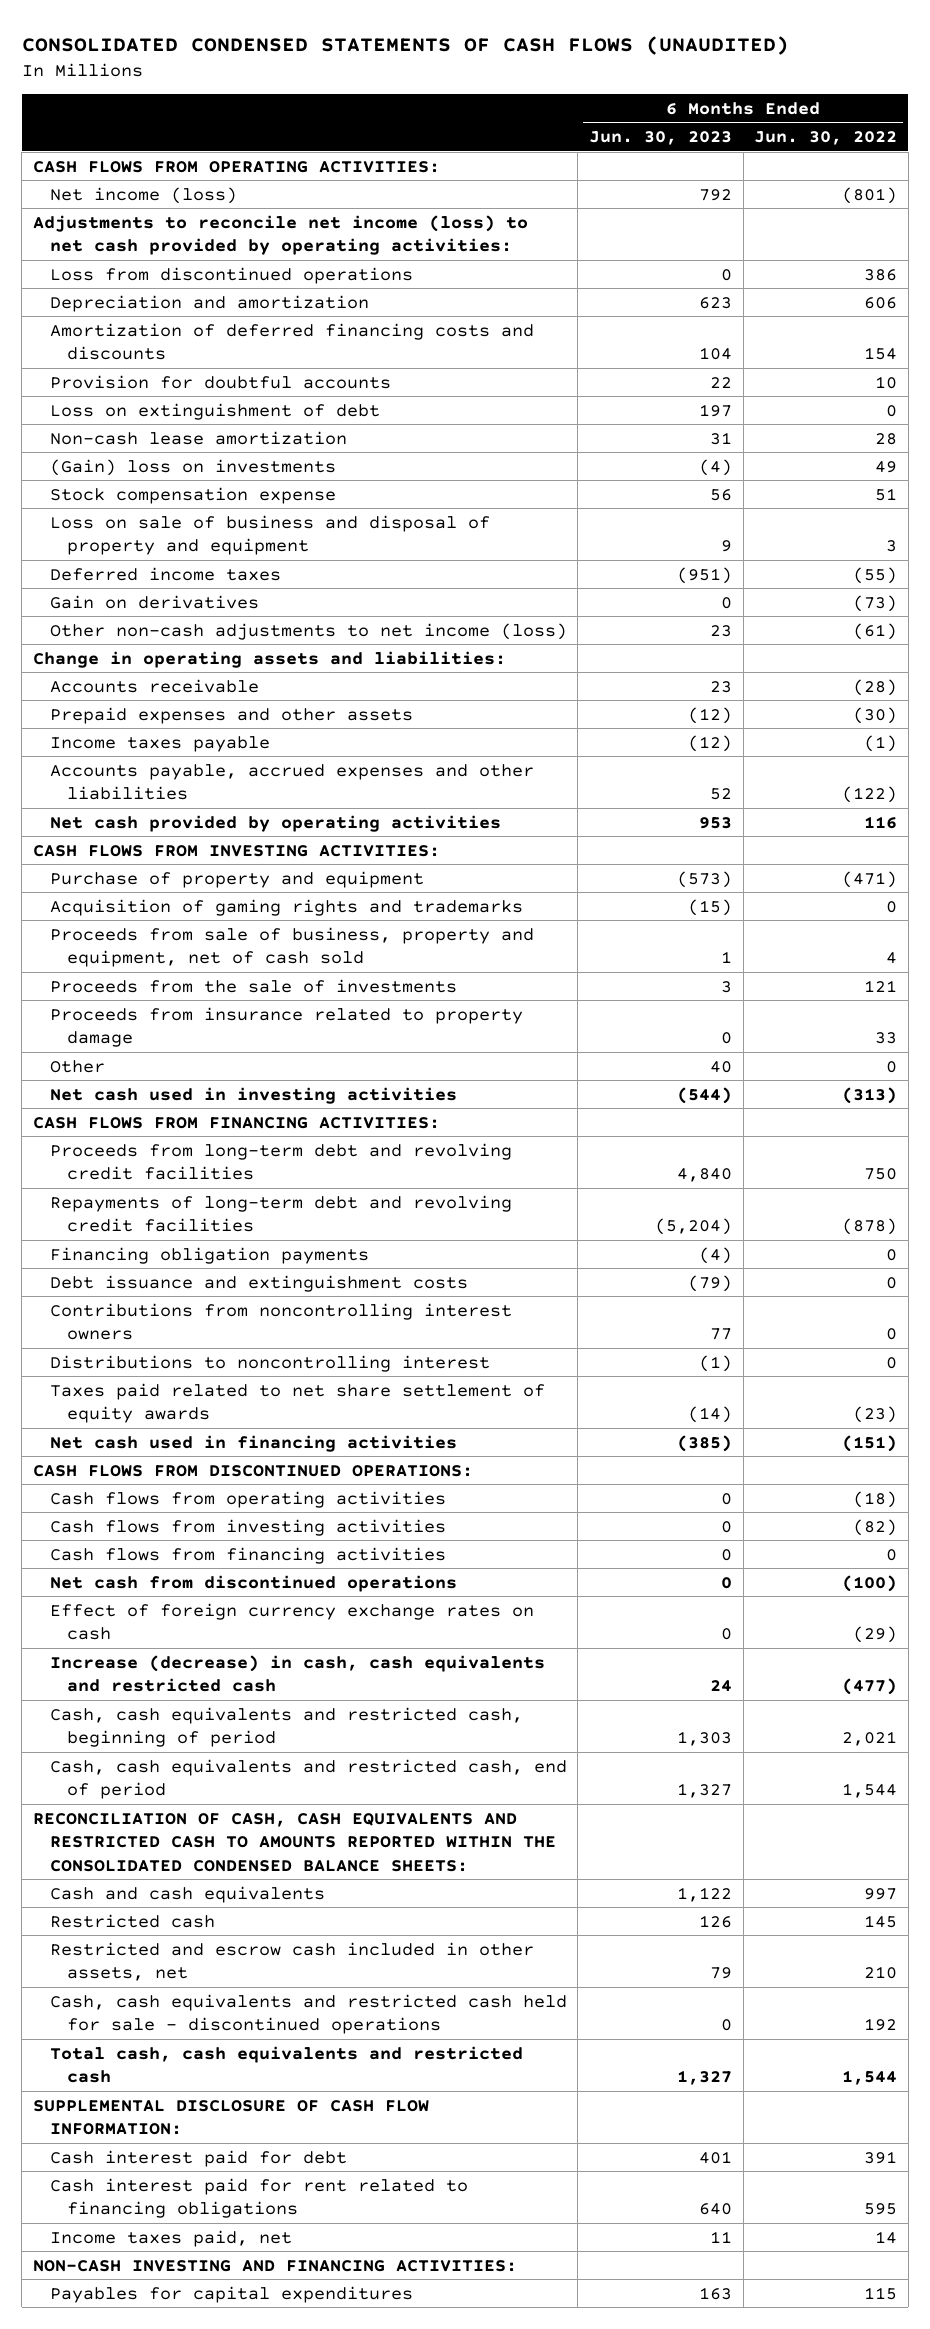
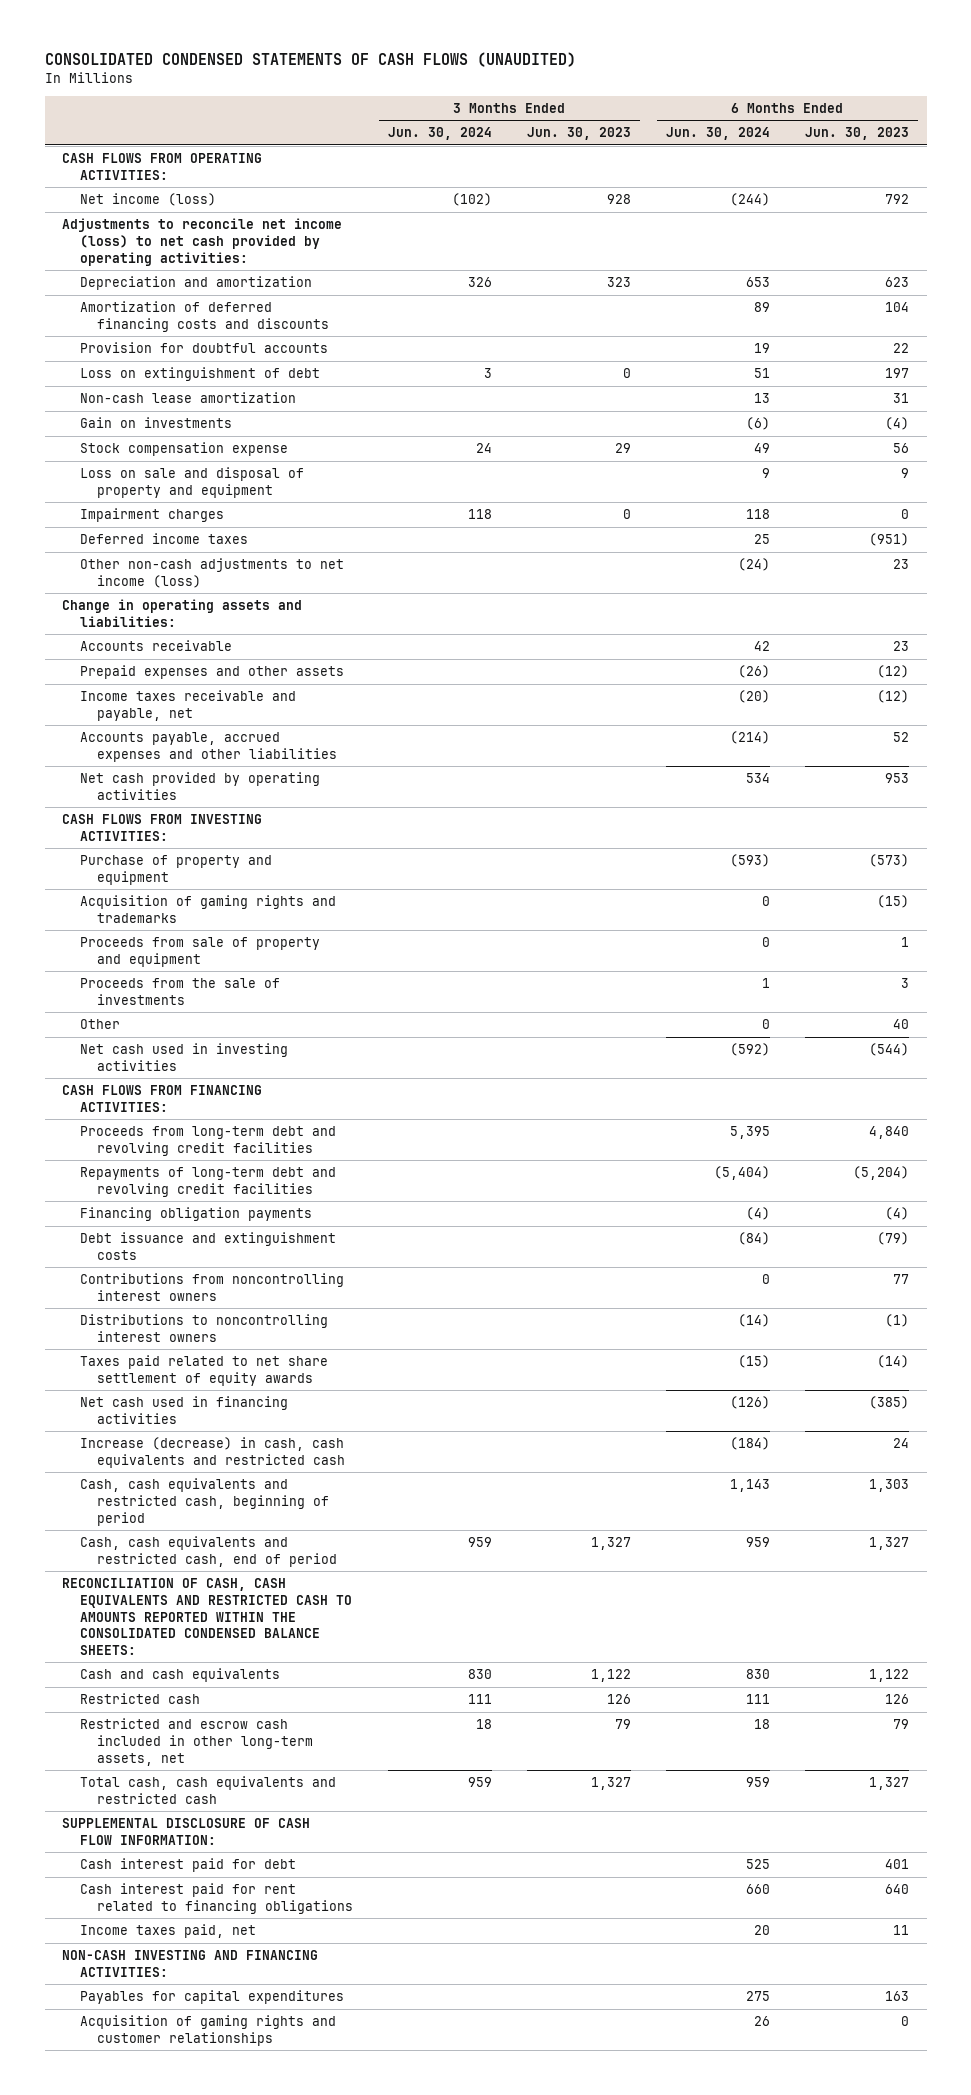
- | 6 Months Ended Jun. 30, 2023 | 6 Months Ended Jun. 30, 2022
+ | 3 Months Ended Jun. 30, 2024 | 3 Months Ended Jun. 30, 2023 | 6 Months Ended Jun. 30, 2024 | 6 Months Ended Jun. 30, 2023
- Loss from discontinued operations | 0 | 386
- (Gain) loss on investments | (4) | 49
+ Gain on investments | | | (6) | (4)
- Loss on sale of business and disposal of property and equipment | 9 | 3
+ Loss on sale and disposal of property and equipment | | | 9 | 9
+ Impairment charges | 118 | 0 | 118 | 0
- Gain on derivatives | 0 | (73)
- Income taxes payable | (12) | (1)
+ Income taxes receivable and payable, net | | | (20) | (12)
- Proceeds from sale of business, property and equipment, net of cash sold | 1 | 4
+ Proceeds from sale of property and equipment | | | 0 | 1
- Proceeds from insurance related to property damage | 0 | 33
- Distributions to noncontrolling interest | (1) | 0
+ Distributions to noncontrolling interest owners | | | (14) | (1)
- CASH FLOWS FROM DISCONTINUED OPERATIONS:
- Cash flows from operating activities | 0 | (18)
- Cash flows from investing activities | 0 | (82)
- Cash flows from financing activities | 0 | 0
- Net cash from discontinued operations | 0 | (100)
- Effect of foreign currency exchange rates on cash | 0 | (29)
- Restricted and escrow cash included in other assets, net | 79 | 210
- Cash, cash equivalents and restricted cash held for sale - discontinued operations | 0 | 192
+ Restricted and escrow cash included in other long-term assets, net | 18 | 79 | 18 | 79
+ Acquisition of gaming rights and customer relationships | | | 26 | 0

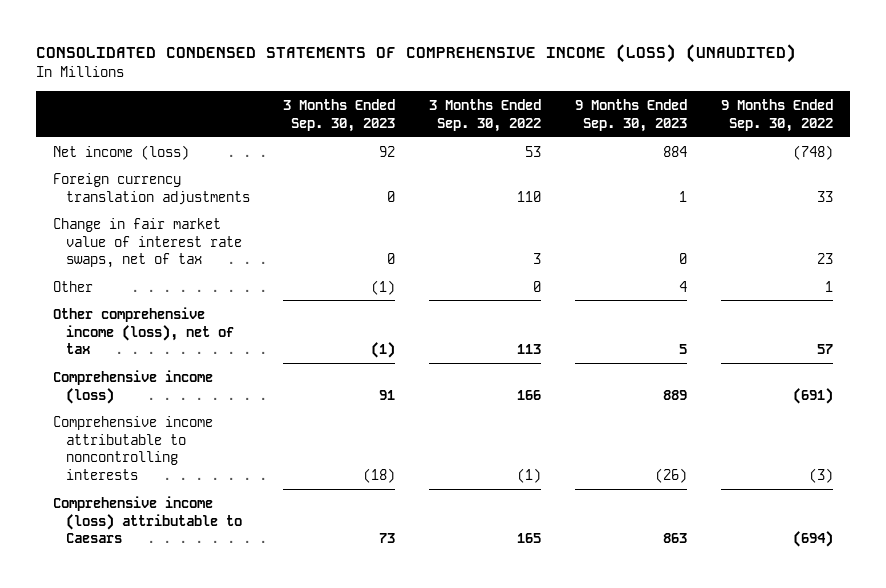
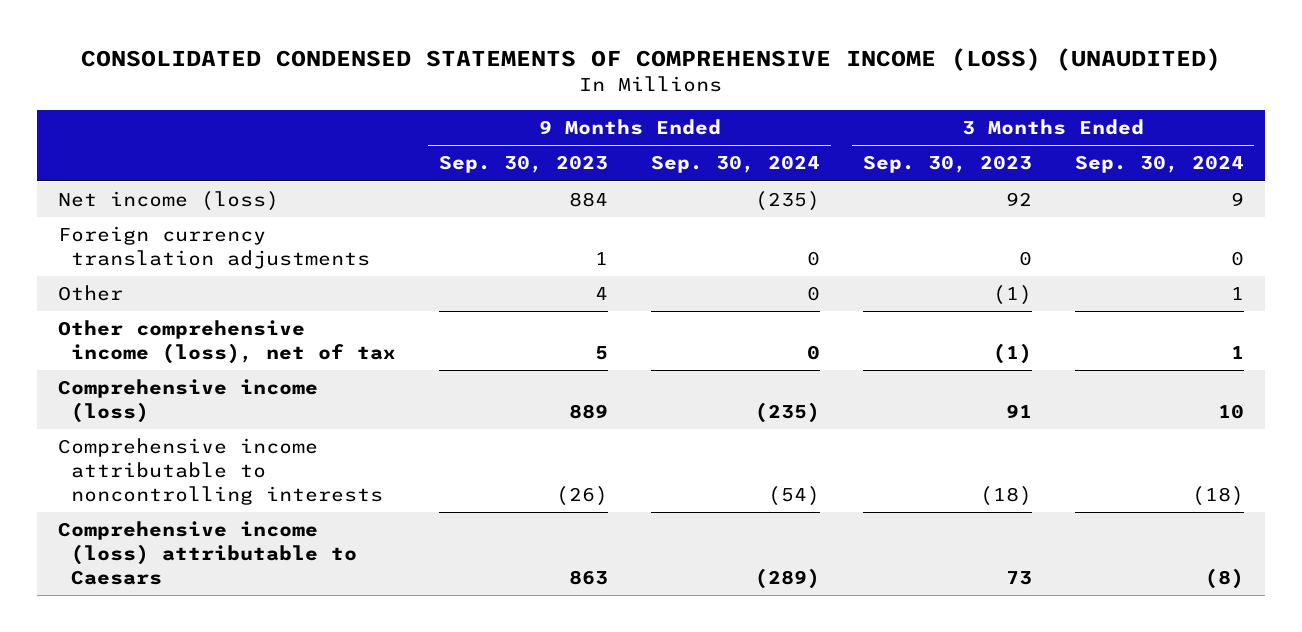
- | 3 Months Ended Sep. 30, 2023 | 3 Months Ended Sep. 30, 2022 | 9 Months Ended Sep. 30, 2023 | 9 Months Ended Sep. 30, 2022
+ | 9 Months Ended Sep. 30, 2023 | 9 Months Ended Sep. 30, 2024 | 3 Months Ended Sep. 30, 2023 | 3 Months Ended Sep. 30, 2024
- Change in fair market value of interest rate swaps, net of tax | 0 | 3 | 0 | 23

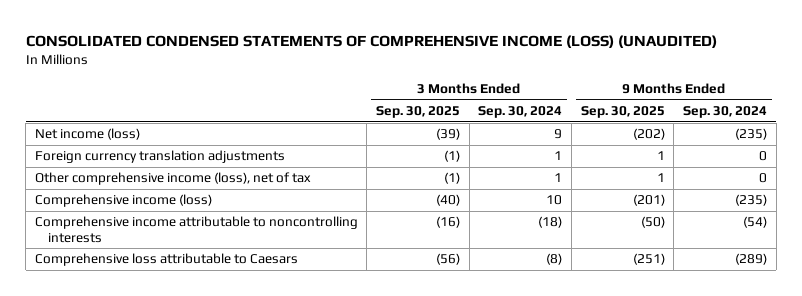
- | 9 Months Ended Sep. 30, 2023 | 9 Months Ended Sep. 30, 2024 | 3 Months Ended Sep. 30, 2023 | 3 Months Ended Sep. 30, 2024
+ | 3 Months Ended Sep. 30, 2025 | 3 Months Ended Sep. 30, 2024 | 9 Months Ended Sep. 30, 2025 | 9 Months Ended Sep. 30, 2024
- Foreign currency translation adjustments | 1 | 0 | 0 | 0
- Other | 4 | 0 | (1) | 1
+ Foreign currency translation adjustments | (1) | 1 | 1 | 0
- Comprehensive income (loss) attributable to Caesars | 863 | (289) | 73 | (8)
+ Comprehensive loss attributable to Caesars | (56) | (8) | (251) | (289)

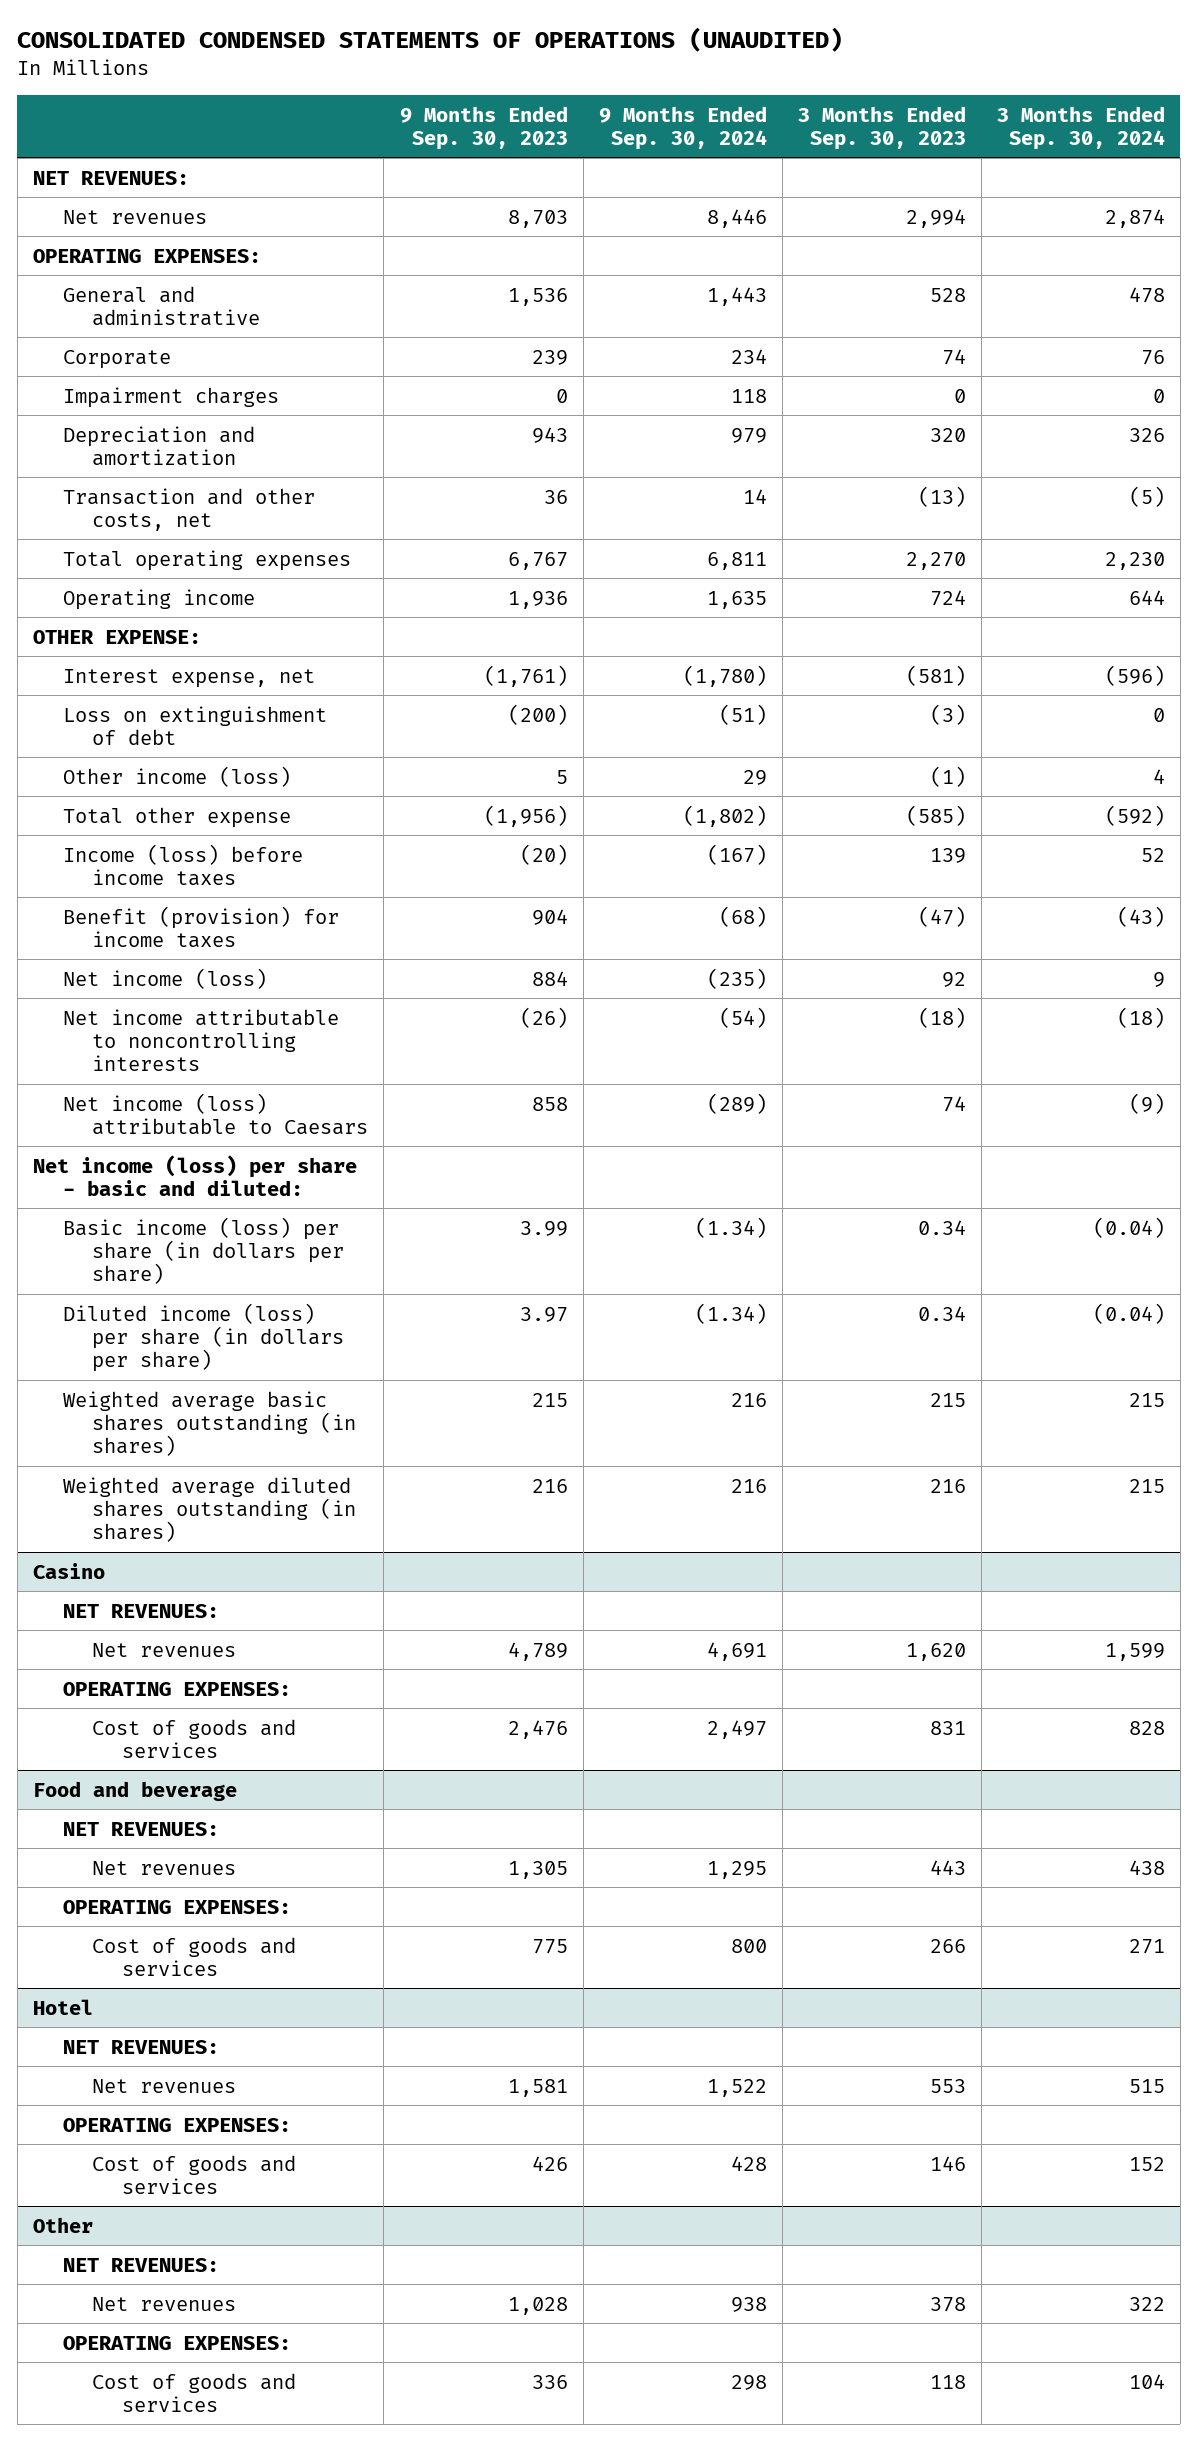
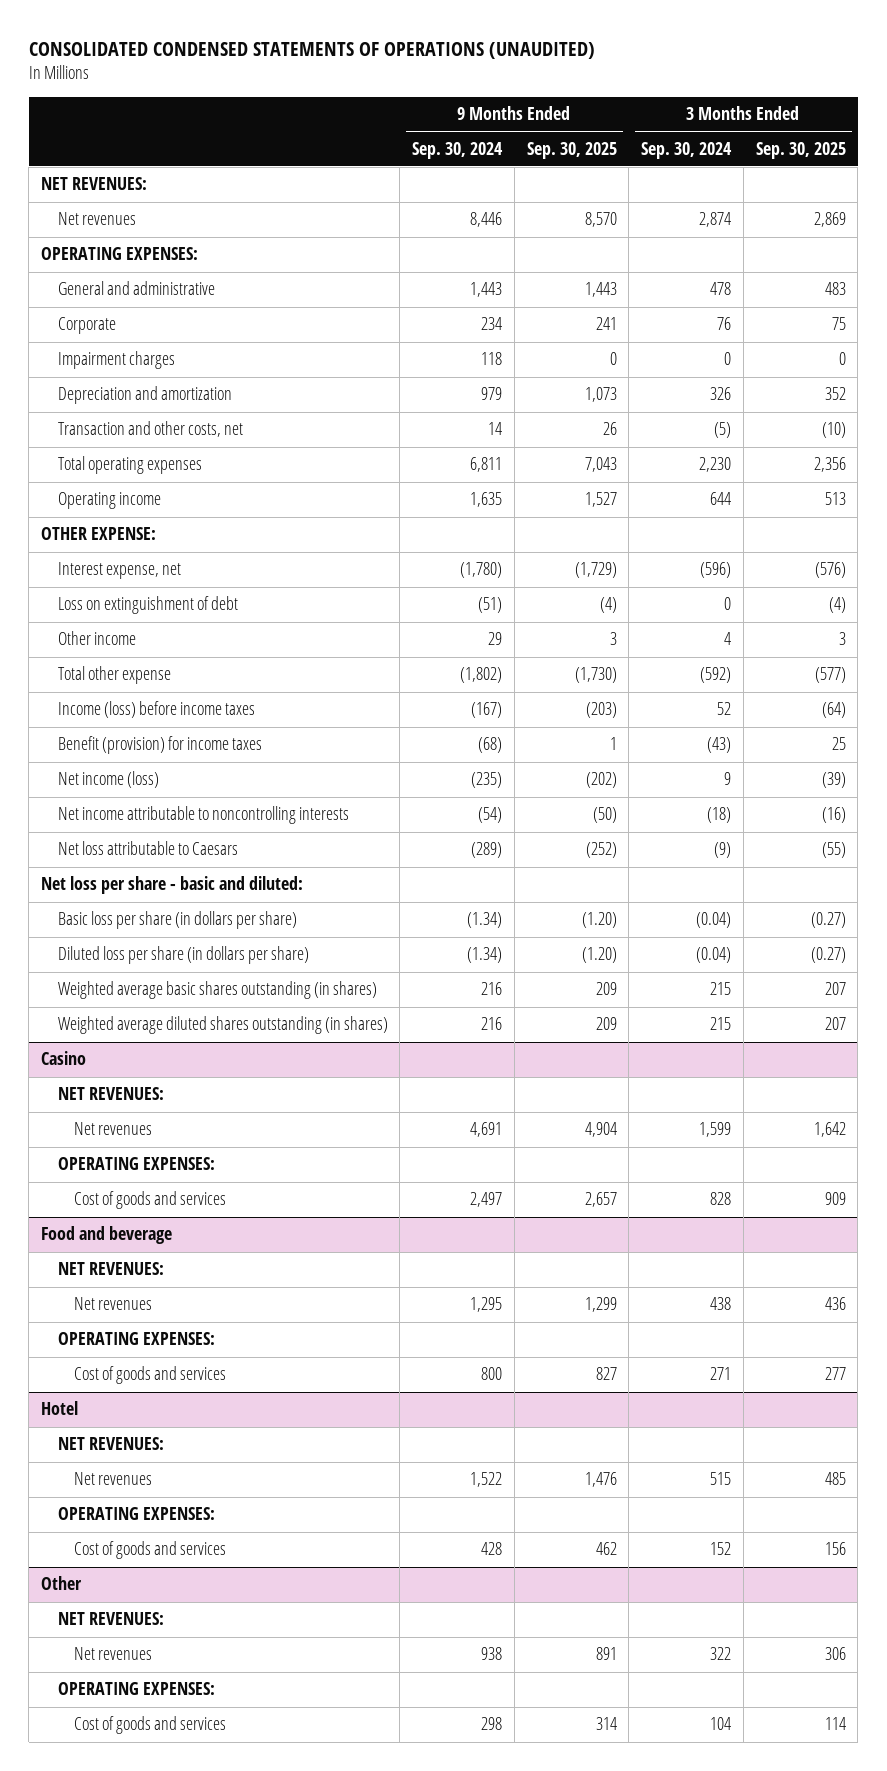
- | 9 Months Ended Sep. 30, 2023 | 9 Months Ended Sep. 30, 2024 | 3 Months Ended Sep. 30, 2023 | 3 Months Ended Sep. 30, 2024
+ | 9 Months Ended Sep. 30, 2024 | 9 Months Ended Sep. 30, 2025 | 3 Months Ended Sep. 30, 2024 | 3 Months Ended Sep. 30, 2025
- Other income (loss) | 5 | 29 | (1) | 4
+ Other income | 29 | 3 | 4 | 3
- Net income (loss) attributable to Caesars | 858 | (289) | 74 | (9)
- Net income (loss) per share - basic and diluted:
- Basic income (loss) per share (in dollars per share) | 3.99 | (1.34) | 0.34 | (0.04)
- Diluted income (loss) per share (in dollars per share) | 3.97 | (1.34) | 0.34 | (0.04)
+ Net loss attributable to Caesars | (289) | (252) | (9) | (55)
+ Net loss per share - basic and diluted:
+ Basic loss per share (in dollars per share) | (1.34) | (1.20) | (0.04) | (0.27)
+ Diluted loss per share (in dollars per share) | (1.34) | (1.20) | (0.04) | (0.27)

